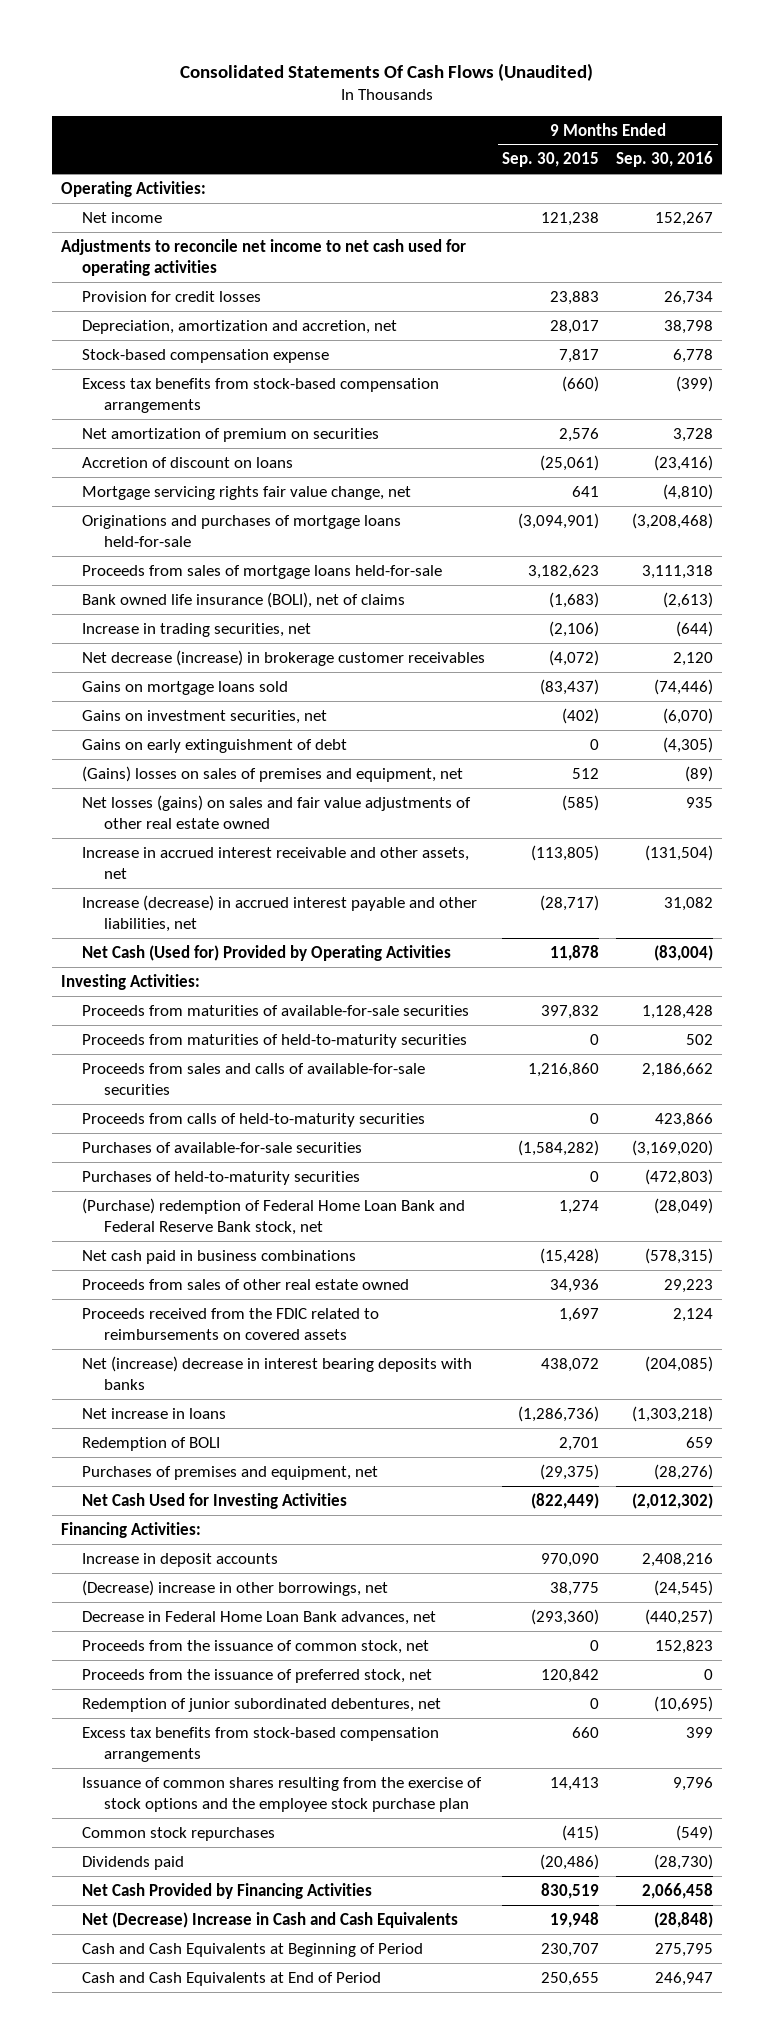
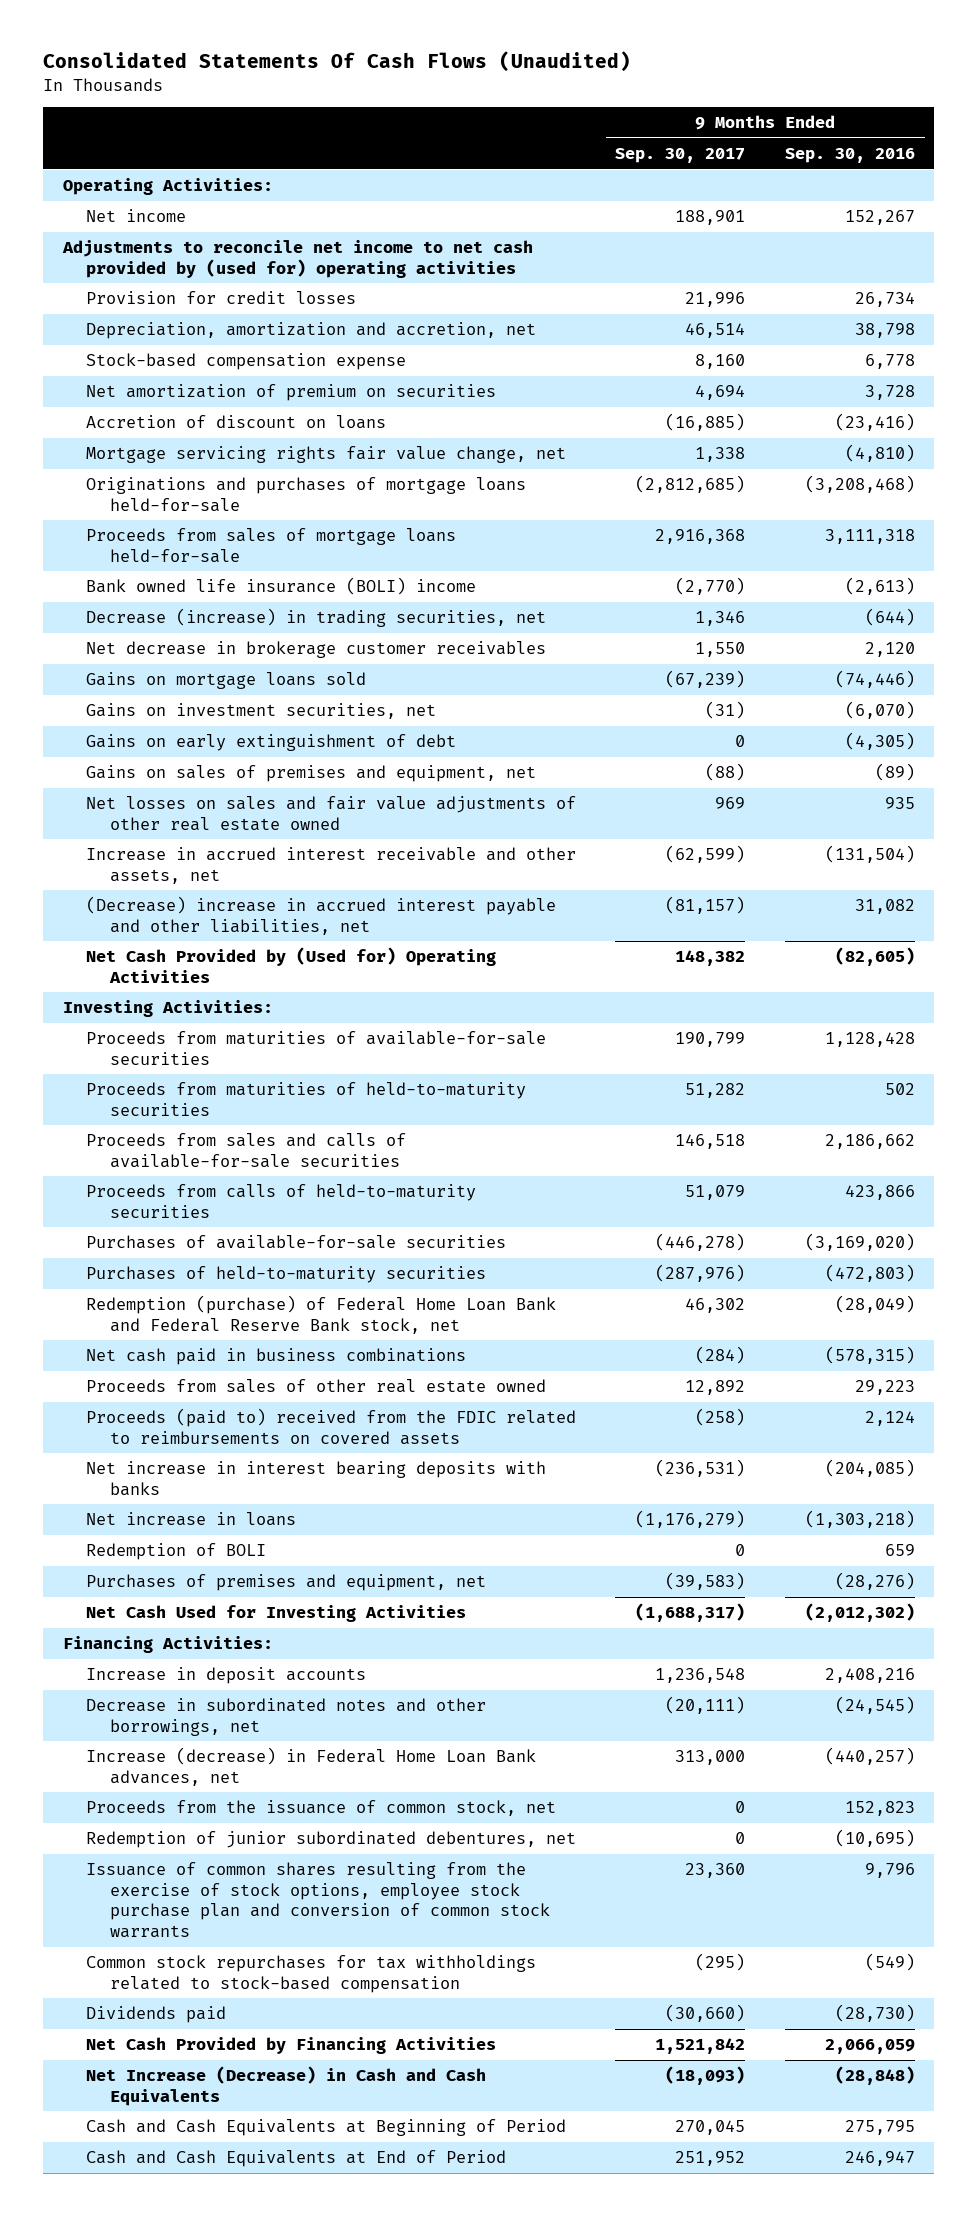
- | 9 Months Ended Sep. 30, 2015 | 9 Months Ended Sep. 30, 2016
+ | 9 Months Ended Sep. 30, 2017 | 9 Months Ended Sep. 30, 2016
- Adjustments to reconcile net income to net cash used for operating activities
+ Adjustments to reconcile net income to net cash provided by (used for) operating activities
- Excess tax benefits from stock-based compensation arrangements | (660) | (399)
- Bank owned life insurance (BOLI), net of claims | (1,683) | (2,613)
- Increase in trading securities, net | (2,106) | (644)
- Net decrease (increase) in brokerage customer receivables | (4,072) | 2,120
+ Bank owned life insurance (BOLI) income | (2,770) | (2,613)
+ Decrease (increase) in trading securities, net | 1,346 | (644)
+ Net decrease in brokerage customer receivables | 1,550 | 2,120
- (Gains) losses on sales of premises and equipment, net | 512 | (89)
- Net losses (gains) on sales and fair value adjustments of other real estate owned | (585) | 935
+ Gains on sales of premises and equipment, net | (88) | (89)
+ Net losses on sales and fair value adjustments of other real estate owned | 969 | 935
- Increase (decrease) in accrued interest payable and other liabilities, net | (28,717) | 31,082
- Net Cash (Used for) Provided by Operating Activities | 11,878 | (83,004)
+ (Decrease) increase in accrued interest payable and other liabilities, net | (81,157) | 31,082
+ Net Cash Provided by (Used for) Operating Activities | 148,382 | (82,605)
- (Purchase) redemption of Federal Home Loan Bank and Federal Reserve Bank stock, net | 1,274 | (28,049)
+ Redemption (purchase) of Federal Home Loan Bank and Federal Reserve Bank stock, net | 46,302 | (28,049)
- Proceeds received from the FDIC related to reimbursements on covered assets | 1,697 | 2,124
- Net (increase) decrease in interest bearing deposits with banks | 438,072 | (204,085)
+ Proceeds (paid to) received from the FDIC related to reimbursements on covered assets | (258) | 2,124
+ Net increase in interest bearing deposits with banks | (236,531) | (204,085)
- (Decrease) increase in other borrowings, net | 38,775 | (24,545)
- Decrease in Federal Home Loan Bank advances, net | (293,360) | (440,257)
+ Decrease in subordinated notes and other borrowings, net | (20,111) | (24,545)
+ Increase (decrease) in Federal Home Loan Bank advances, net | 313,000 | (440,257)
- Proceeds from the issuance of preferred stock, net | 120,842 | 0
- Excess tax benefits from stock-based compensation arrangements | 660 | 399
- Issuance of common shares resulting from the exercise of stock options and the employee stock purchase plan | 14,413 | 9,796
- Common stock repurchases | (415) | (549)
+ Issuance of common shares resulting from the exercise of stock options, employee stock purchase plan and conversion of common stock warrants | 23,360 | 9,796
+ Common stock repurchases for tax withholdings related to stock-based compensation | (295) | (549)
- Net Cash Provided by Financing Activities | 830,519 | 2,066,458
- Net (Decrease) Increase in Cash and Cash Equivalents | 19,948 | (28,848)
+ Net Cash Provided by Financing Activities | 1,521,842 | 2,066,059
+ Net Increase (Decrease) in Cash and Cash Equivalents | (18,093) | (28,848)

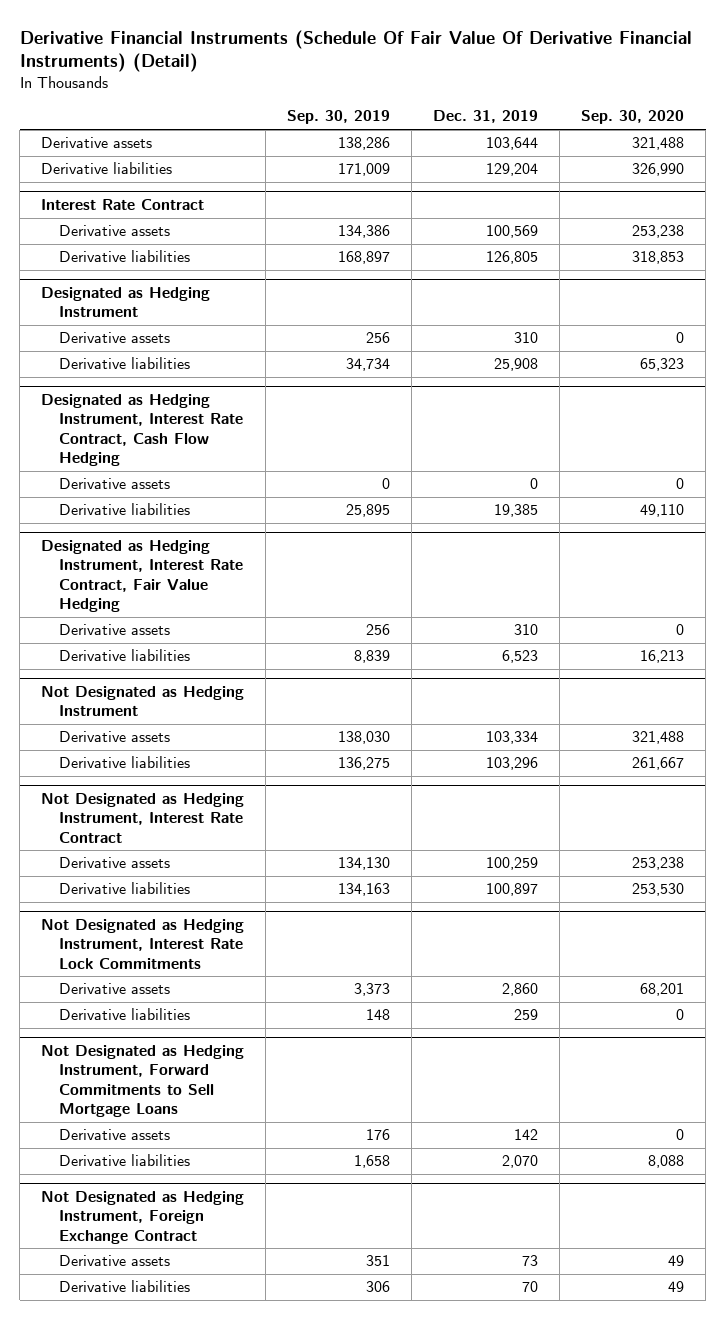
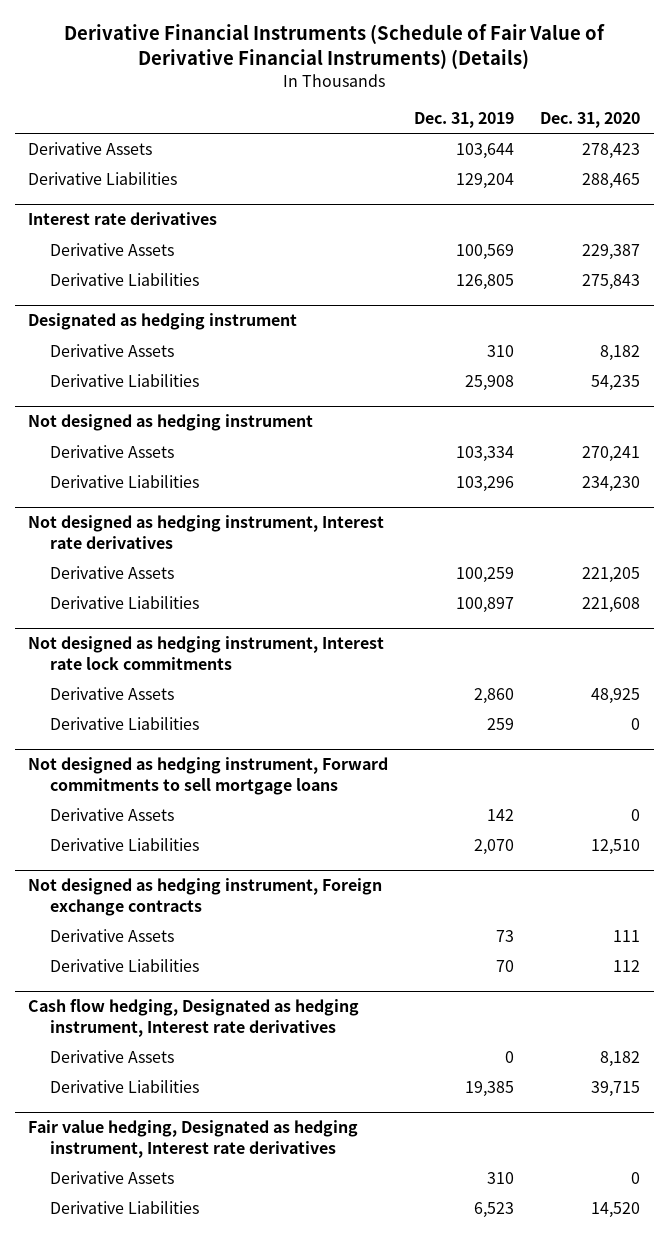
- Derivative Financial Instruments (Schedule Of Fair Value Of Derivative Financial Instruments) (Detail)
+ Derivative Financial Instruments (Schedule of Fair Value of Derivative Financial Instruments) (Details)
- | Sep. 30, 2019 | Dec. 31, 2019 | Sep. 30, 2020
+ | Dec. 31, 2019 | Dec. 31, 2020
- Derivative assets | 138,286 | 103,644 | 321,488
- Derivative liabilities | 171,009 | 129,204 | 326,990
- Interest Rate Contract
- Derivative assets | 134,386 | 100,569 | 253,238
- Derivative liabilities | 168,897 | 126,805 | 318,853
- Designated as Hedging Instrument
- Derivative assets | 256 | 310 | 0
- Derivative liabilities | 34,734 | 25,908 | 65,323
- Designated as Hedging Instrument, Interest Rate Contract, Cash Flow Hedging
- Derivative assets | 0 | 0 | 0
- Derivative liabilities | 25,895 | 19,385 | 49,110
- Designated as Hedging Instrument, Interest Rate Contract, Fair Value Hedging
- Derivative assets | 256 | 310 | 0
- Derivative liabilities | 8,839 | 6,523 | 16,213
- Not Designated as Hedging Instrument
- Derivative assets | 138,030 | 103,334 | 321,488
- Derivative liabilities | 136,275 | 103,296 | 261,667
- Not Designated as Hedging Instrument, Interest Rate Contract
- Derivative assets | 134,130 | 100,259 | 253,238
- Derivative liabilities | 134,163 | 100,897 | 253,530
- Not Designated as Hedging Instrument, Interest Rate Lock Commitments
- Derivative assets | 3,373 | 2,860 | 68,201
- Derivative liabilities | 148 | 259 | 0
- Not Designated as Hedging Instrument, Forward Commitments to Sell Mortgage Loans
- Derivative assets | 176 | 142 | 0
- Derivative liabilities | 1,658 | 2,070 | 8,088
- Not Designated as Hedging Instrument, Foreign Exchange Contract
- Derivative assets | 351 | 73 | 49
- Derivative liabilities | 306 | 70 | 49
+ Derivative Assets | 103,644 | 278,423
+ Derivative Liabilities | 129,204 | 288,465
+ Interest rate derivatives
+ Derivative Assets | 100,569 | 229,387
+ Derivative Liabilities | 126,805 | 275,843
+ Designated as hedging instrument
+ Derivative Assets | 310 | 8,182
+ Derivative Liabilities | 25,908 | 54,235
+ Not designed as hedging instrument
+ Derivative Assets | 103,334 | 270,241
+ Derivative Liabilities | 103,296 | 234,230
+ Not designed as hedging instrument, Interest rate derivatives
+ Derivative Assets | 100,259 | 221,205
+ Derivative Liabilities | 100,897 | 221,608
+ Not designed as hedging instrument, Interest rate lock commitments
+ Derivative Assets | 2,860 | 48,925
+ Derivative Liabilities | 259 | 0
+ Not designed as hedging instrument, Forward commitments to sell mortgage loans
+ Derivative Assets | 142 | 0
+ Derivative Liabilities | 2,070 | 12,510
+ Not designed as hedging instrument, Foreign exchange contracts
+ Derivative Assets | 73 | 111
+ Derivative Liabilities | 70 | 112
+ Cash flow hedging, Designated as hedging instrument, Interest rate derivatives
+ Derivative Assets | 0 | 8,182
+ Derivative Liabilities | 19,385 | 39,715
+ Fair value hedging, Designated as hedging instrument, Interest rate derivatives
+ Derivative Assets | 310 | 0
+ Derivative Liabilities | 6,523 | 14,520

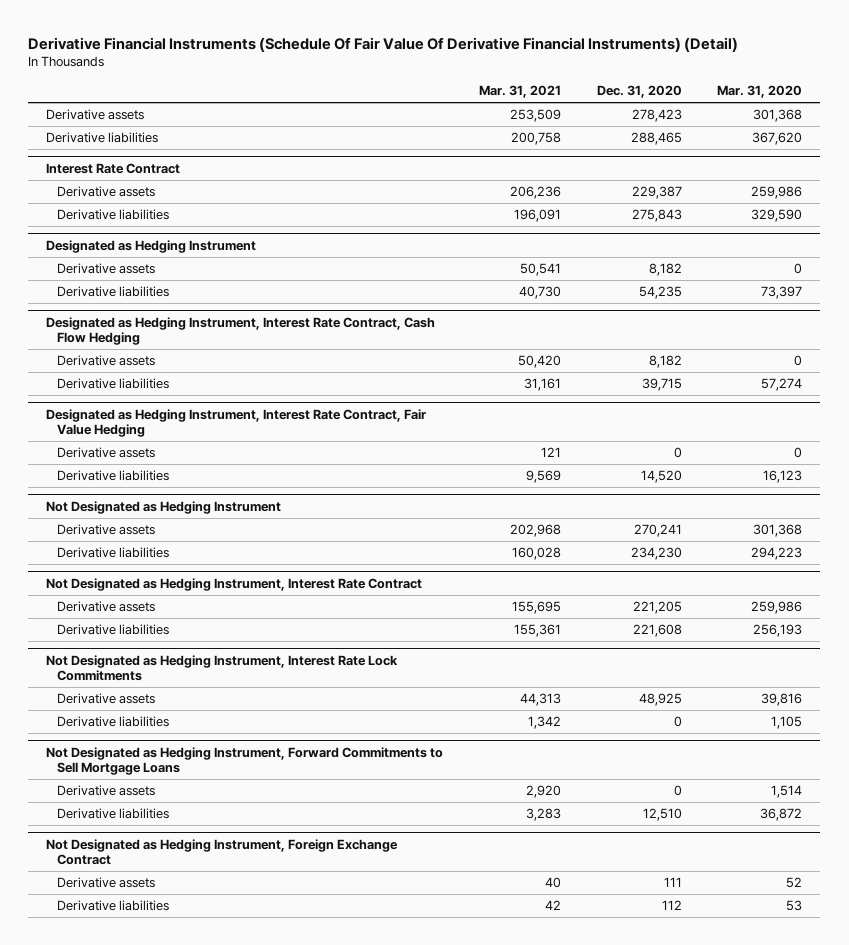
- Derivative Financial Instruments (Schedule of Fair Value of Derivative Financial Instruments) (Details)
+ Derivative Financial Instruments (Schedule Of Fair Value Of Derivative Financial Instruments) (Detail)
- | Dec. 31, 2019 | Dec. 31, 2020
+ | Mar. 31, 2021 | Dec. 31, 2020 | Mar. 31, 2020
- Derivative Assets | 103,644 | 278,423
- Derivative Liabilities | 129,204 | 288,465
- Interest rate derivatives
- Derivative Assets | 100,569 | 229,387
- Derivative Liabilities | 126,805 | 275,843
- Designated as hedging instrument
- Derivative Assets | 310 | 8,182
- Derivative Liabilities | 25,908 | 54,235
- Not designed as hedging instrument
- Derivative Assets | 103,334 | 270,241
- Derivative Liabilities | 103,296 | 234,230
- Not designed as hedging instrument, Interest rate derivatives
- Derivative Assets | 100,259 | 221,205
- Derivative Liabilities | 100,897 | 221,608
- Not designed as hedging instrument, Interest rate lock commitments
- Derivative Assets | 2,860 | 48,925
- Derivative Liabilities | 259 | 0
- Not designed as hedging instrument, Forward commitments to sell mortgage loans
- Derivative Assets | 142 | 0
- Derivative Liabilities | 2,070 | 12,510
- Not designed as hedging instrument, Foreign exchange contracts
- Derivative Assets | 73 | 111
- Derivative Liabilities | 70 | 112
- Cash flow hedging, Designated as hedging instrument, Interest rate derivatives
- Derivative Assets | 0 | 8,182
- Derivative Liabilities | 19,385 | 39,715
- Fair value hedging, Designated as hedging instrument, Interest rate derivatives
- Derivative Assets | 310 | 0
- Derivative Liabilities | 6,523 | 14,520
+ Derivative assets | 253,509 | 278,423 | 301,368
+ Derivative liabilities | 200,758 | 288,465 | 367,620
+ Interest Rate Contract
+ Derivative assets | 206,236 | 229,387 | 259,986
+ Derivative liabilities | 196,091 | 275,843 | 329,590
+ Designated as Hedging Instrument
+ Derivative assets | 50,541 | 8,182 | 0
+ Derivative liabilities | 40,730 | 54,235 | 73,397
+ Designated as Hedging Instrument, Interest Rate Contract, Cash Flow Hedging
+ Derivative assets | 50,420 | 8,182 | 0
+ Derivative liabilities | 31,161 | 39,715 | 57,274
+ Designated as Hedging Instrument, Interest Rate Contract, Fair Value Hedging
+ Derivative assets | 121 | 0 | 0
+ Derivative liabilities | 9,569 | 14,520 | 16,123
+ Not Designated as Hedging Instrument
+ Derivative assets | 202,968 | 270,241 | 301,368
+ Derivative liabilities | 160,028 | 234,230 | 294,223
+ Not Designated as Hedging Instrument, Interest Rate Contract
+ Derivative assets | 155,695 | 221,205 | 259,986
+ Derivative liabilities | 155,361 | 221,608 | 256,193
+ Not Designated as Hedging Instrument, Interest Rate Lock Commitments
+ Derivative assets | 44,313 | 48,925 | 39,816
+ Derivative liabilities | 1,342 | 0 | 1,105
+ Not Designated as Hedging Instrument, Forward Commitments to Sell Mortgage Loans
+ Derivative assets | 2,920 | 0 | 1,514
+ Derivative liabilities | 3,283 | 12,510 | 36,872
+ Not Designated as Hedging Instrument, Foreign Exchange Contract
+ Derivative assets | 40 | 111 | 52
+ Derivative liabilities | 42 | 112 | 53

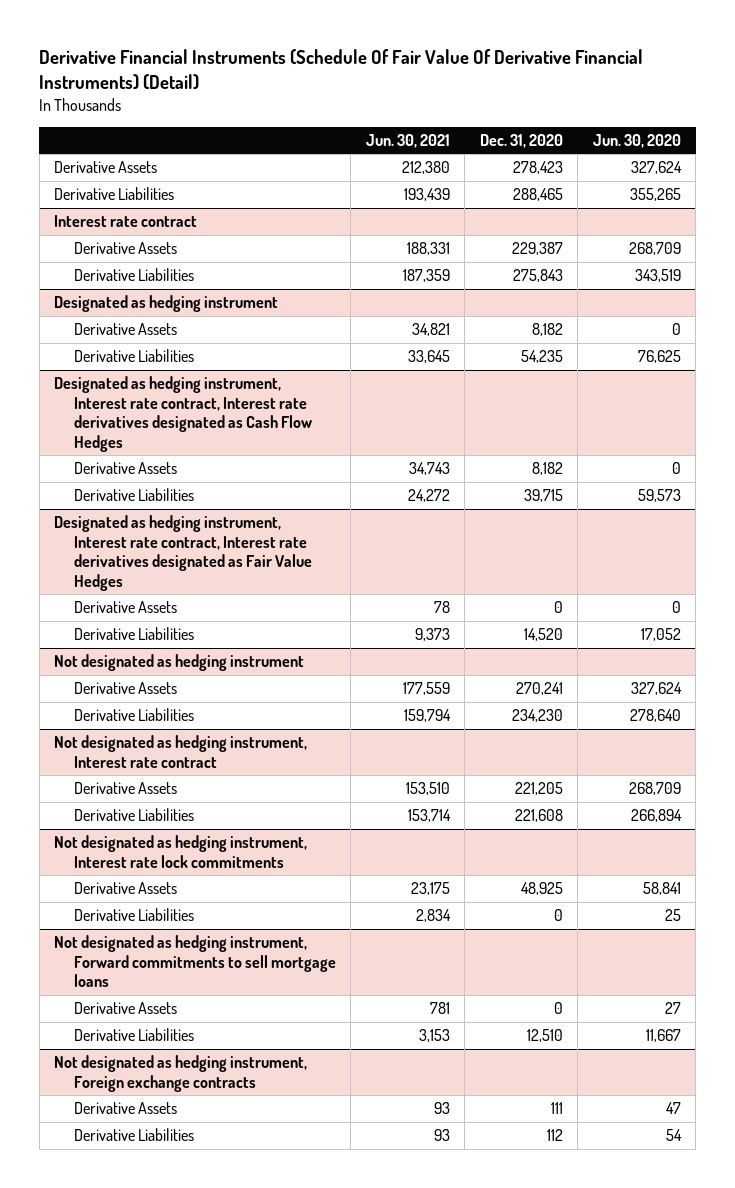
- | Mar. 31, 2021 | Dec. 31, 2020 | Mar. 31, 2020
+ | Jun. 30, 2021 | Dec. 31, 2020 | Jun. 30, 2020
- Derivative assets | 253,509 | 278,423 | 301,368
- Derivative liabilities | 200,758 | 288,465 | 367,620
- Interest Rate Contract
- Derivative assets | 206,236 | 229,387 | 259,986
- Derivative liabilities | 196,091 | 275,843 | 329,590
- Designated as Hedging Instrument
- Derivative assets | 50,541 | 8,182 | 0
- Derivative liabilities | 40,730 | 54,235 | 73,397
- Designated as Hedging Instrument, Interest Rate Contract, Cash Flow Hedging
- Derivative assets | 50,420 | 8,182 | 0
- Derivative liabilities | 31,161 | 39,715 | 57,274
- Designated as Hedging Instrument, Interest Rate Contract, Fair Value Hedging
- Derivative assets | 121 | 0 | 0
- Derivative liabilities | 9,569 | 14,520 | 16,123
- Not Designated as Hedging Instrument
- Derivative assets | 202,968 | 270,241 | 301,368
- Derivative liabilities | 160,028 | 234,230 | 294,223
- Not Designated as Hedging Instrument, Interest Rate Contract
- Derivative assets | 155,695 | 221,205 | 259,986
- Derivative liabilities | 155,361 | 221,608 | 256,193
- Not Designated as Hedging Instrument, Interest Rate Lock Commitments
- Derivative assets | 44,313 | 48,925 | 39,816
- Derivative liabilities | 1,342 | 0 | 1,105
- Not Designated as Hedging Instrument, Forward Commitments to Sell Mortgage Loans
- Derivative assets | 2,920 | 0 | 1,514
- Derivative liabilities | 3,283 | 12,510 | 36,872
- Not Designated as Hedging Instrument, Foreign Exchange Contract
- Derivative assets | 40 | 111 | 52
- Derivative liabilities | 42 | 112 | 53
+ Derivative Assets | 212,380 | 278,423 | 327,624
+ Derivative Liabilities | 193,439 | 288,465 | 355,265
+ Interest rate contract
+ Derivative Assets | 188,331 | 229,387 | 268,709
+ Derivative Liabilities | 187,359 | 275,843 | 343,519
+ Designated as hedging instrument
+ Derivative Assets | 34,821 | 8,182 | 0
+ Derivative Liabilities | 33,645 | 54,235 | 76,625
+ Designated as hedging instrument, Interest rate contract, Interest rate derivatives designated as Cash Flow Hedges
+ Derivative Assets | 34,743 | 8,182 | 0
+ Derivative Liabilities | 24,272 | 39,715 | 59,573
+ Designated as hedging instrument, Interest rate contract, Interest rate derivatives designated as Fair Value Hedges
+ Derivative Assets | 78 | 0 | 0
+ Derivative Liabilities | 9,373 | 14,520 | 17,052
+ Not designated as hedging instrument
+ Derivative Assets | 177,559 | 270,241 | 327,624
+ Derivative Liabilities | 159,794 | 234,230 | 278,640
+ Not designated as hedging instrument, Interest rate contract
+ Derivative Assets | 153,510 | 221,205 | 268,709
+ Derivative Liabilities | 153,714 | 221,608 | 266,894
+ Not designated as hedging instrument, Interest rate lock commitments
+ Derivative Assets | 23,175 | 48,925 | 58,841
+ Derivative Liabilities | 2,834 | 0 | 25
+ Not designated as hedging instrument, Forward commitments to sell mortgage loans
+ Derivative Assets | 781 | 0 | 27
+ Derivative Liabilities | 3,153 | 12,510 | 11,667
+ Not designated as hedging instrument, Foreign exchange contracts
+ Derivative Assets | 93 | 111 | 47
+ Derivative Liabilities | 93 | 112 | 54

